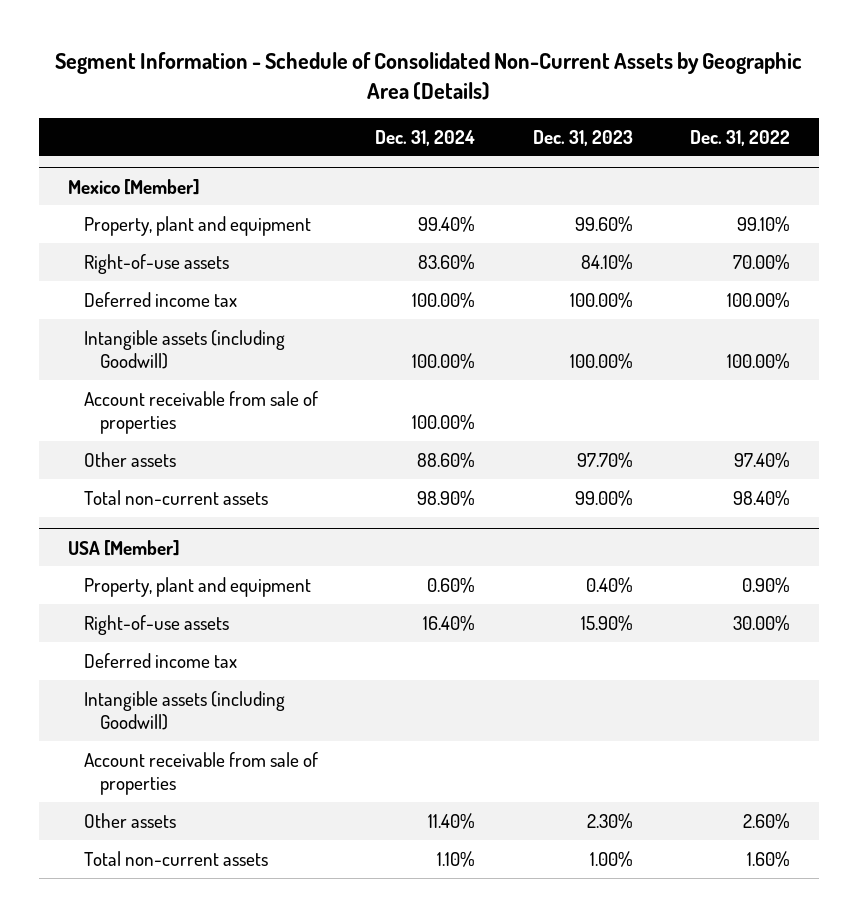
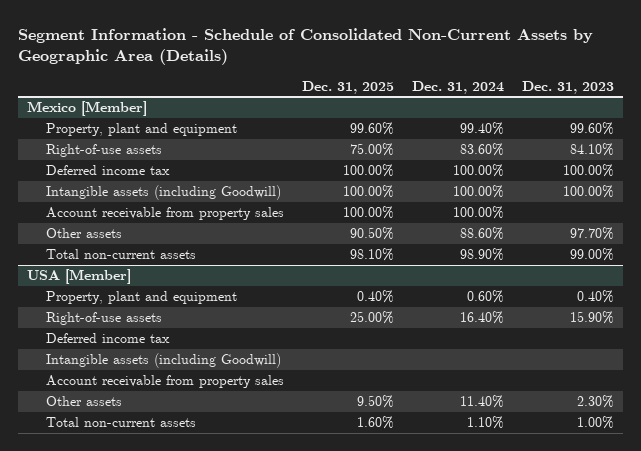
- | Dec. 31, 2024 | Dec. 31, 2023 | Dec. 31, 2022
+ | Dec. 31, 2025 | Dec. 31, 2024 | Dec. 31, 2023
@ Mexico [Member]
- Account receivable from sale of properties | 100.00% | |
+ Account receivable from property sales | 100.00% | 100.00% |
@ USA [Member]
- Account receivable from sale of properties
+ Account receivable from property sales

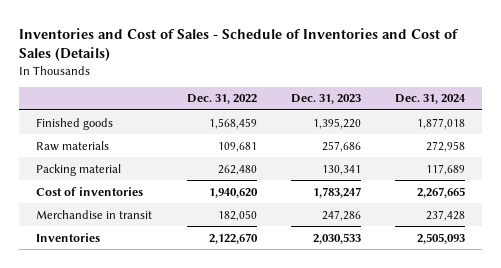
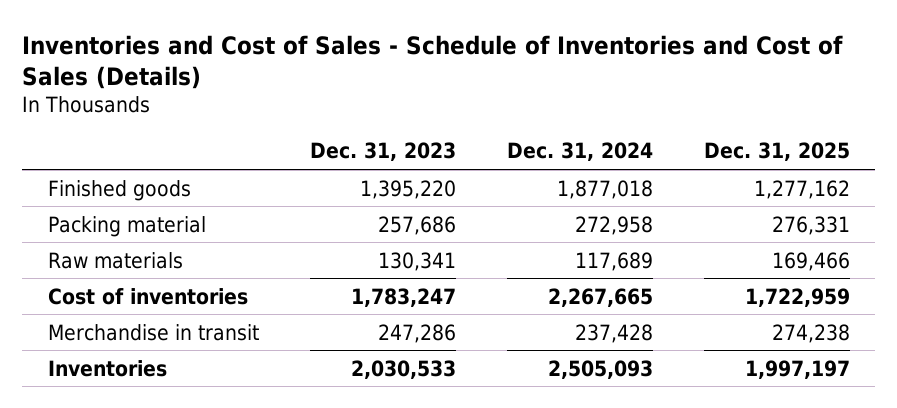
- | Dec. 31, 2022 | Dec. 31, 2023 | Dec. 31, 2024
+ | Dec. 31, 2023 | Dec. 31, 2024 | Dec. 31, 2025
- Raw materials | 109,681 | 257,686 | 272,958
- Packing material | 262,480 | 130,341 | 117,689
+ Packing material | 257,686 | 272,958 | 276,331
+ Raw materials | 130,341 | 117,689 | 169,466

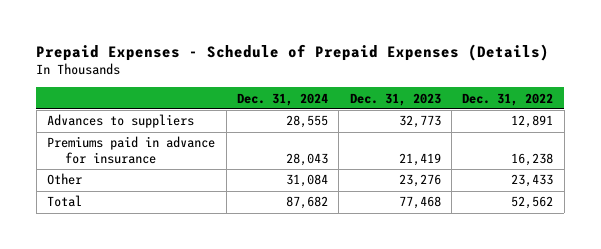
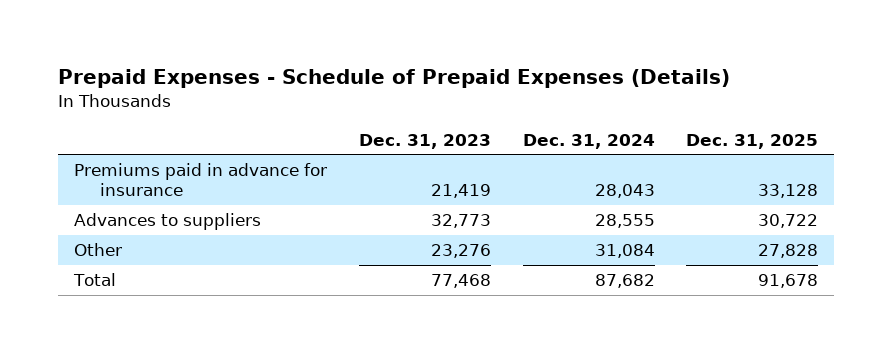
- | Dec. 31, 2024 | Dec. 31, 2023 | Dec. 31, 2022
+ | Dec. 31, 2023 | Dec. 31, 2024 | Dec. 31, 2025
moved down: Advances to suppliers | 32,773 | 28,555 | 30,722

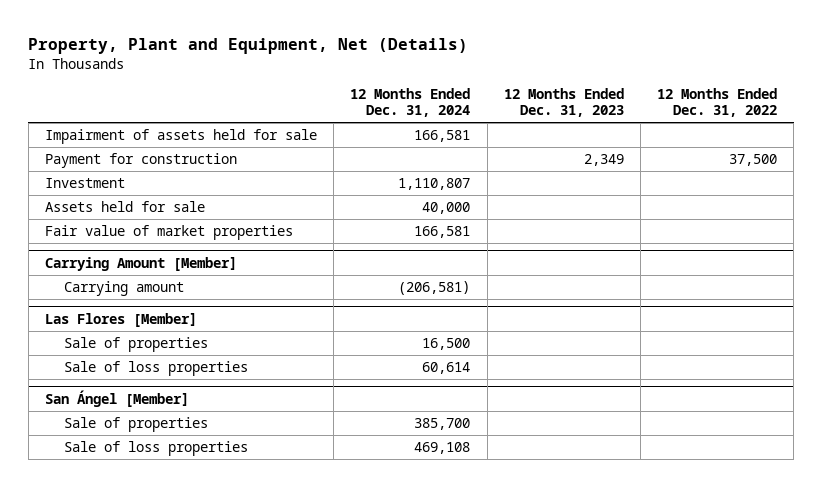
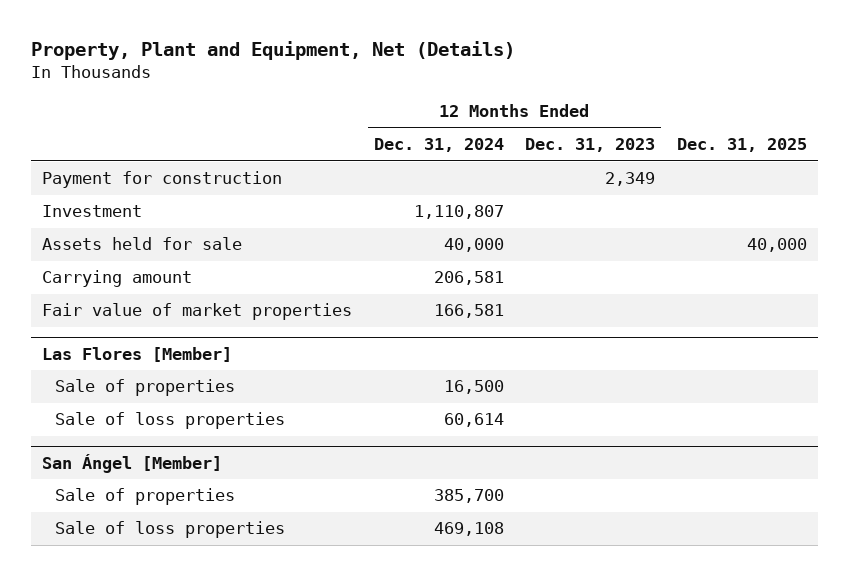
- | 12 Months Ended Dec. 31, 2024 | 12 Months Ended Dec. 31, 2023 | 12 Months Ended Dec. 31, 2022
+ | 12 Months Ended Dec. 31, 2024 | 12 Months Ended Dec. 31, 2023 | Dec. 31, 2025
- Impairment of assets held for sale | 166,581 | |
+ Carrying amount | 206,581 | |
- Carrying Amount [Member]
- Carrying amount | (206,581) | |

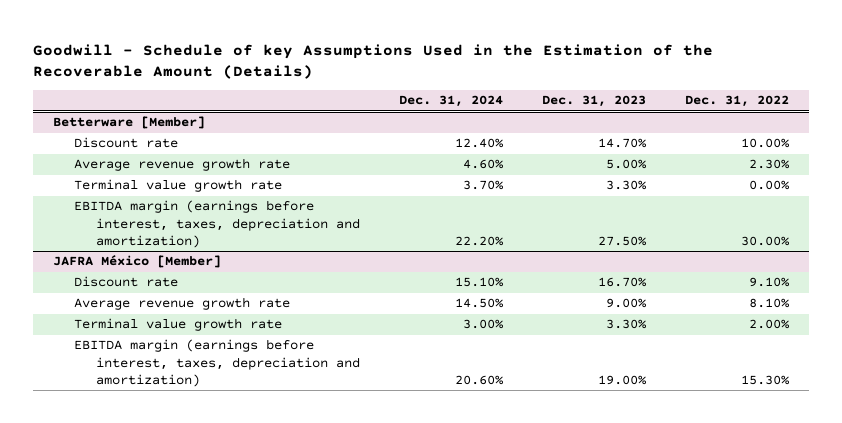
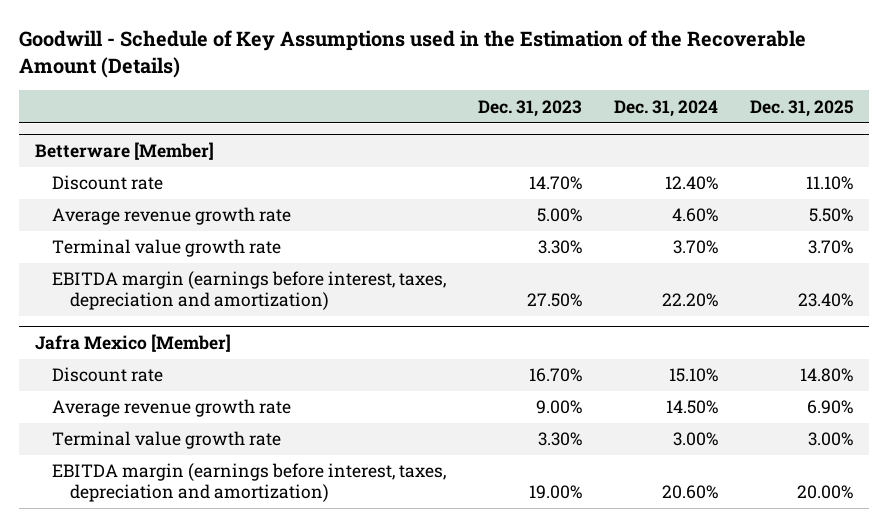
- Goodwill - Schedule of key Assumptions Used in the Estimation of the Recoverable Amount (Details)
+ Goodwill - Schedule of Key Assumptions used in the Estimation of the Recoverable Amount (Details)
- | Dec. 31, 2024 | Dec. 31, 2023 | Dec. 31, 2022
+ | Dec. 31, 2023 | Dec. 31, 2024 | Dec. 31, 2025
- JAFRA México [Member]
+ Jafra Mexico [Member]

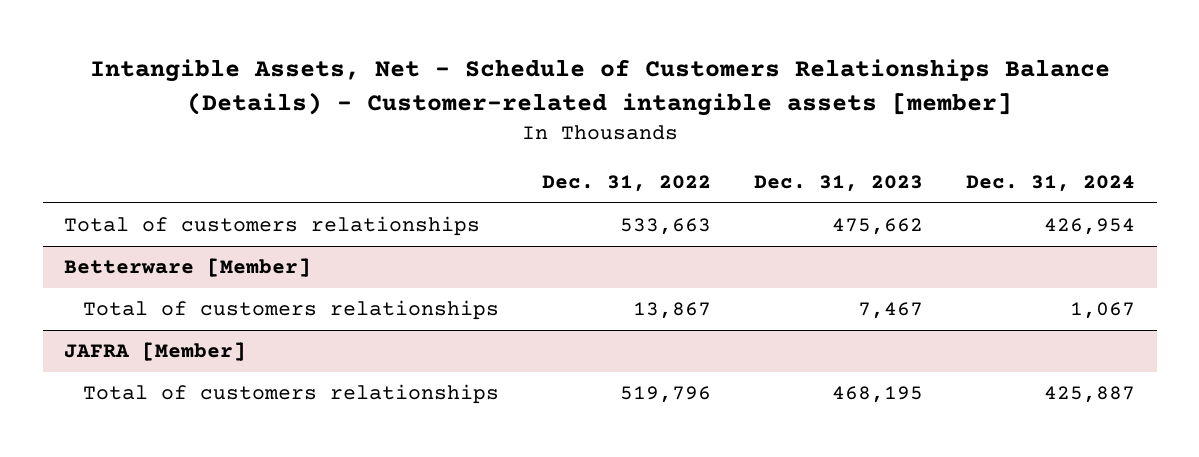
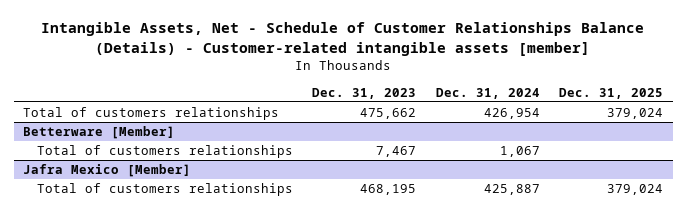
- Intangible Assets, Net - Schedule of Customers Relationships Balance (Details) - Customer-related intangible assets [member]
+ Intangible Assets, Net - Schedule of Customer Relationships Balance (Details) - Customer-related intangible assets [member]
- | Dec. 31, 2022 | Dec. 31, 2023 | Dec. 31, 2024
+ | Dec. 31, 2023 | Dec. 31, 2024 | Dec. 31, 2025
- JAFRA [Member]
+ Jafra Mexico [Member]

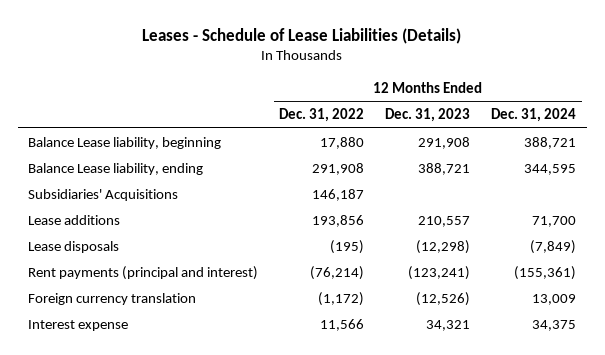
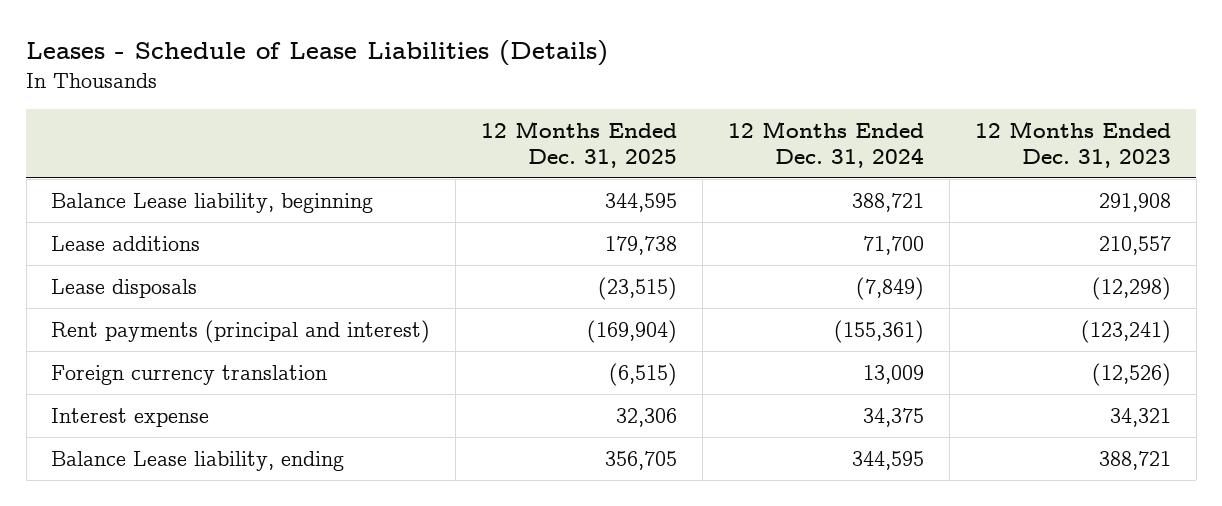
- | 12 Months Ended Dec. 31, 2022 | 12 Months Ended Dec. 31, 2023 | 12 Months Ended Dec. 31, 2024
+ | 12 Months Ended Dec. 31, 2025 | 12 Months Ended Dec. 31, 2024 | 12 Months Ended Dec. 31, 2023
- Subsidiaries' Acquisitions | 146,187 | |
moved down: Balance Lease liability, ending | 356,705 | 344,595 | 388,721

